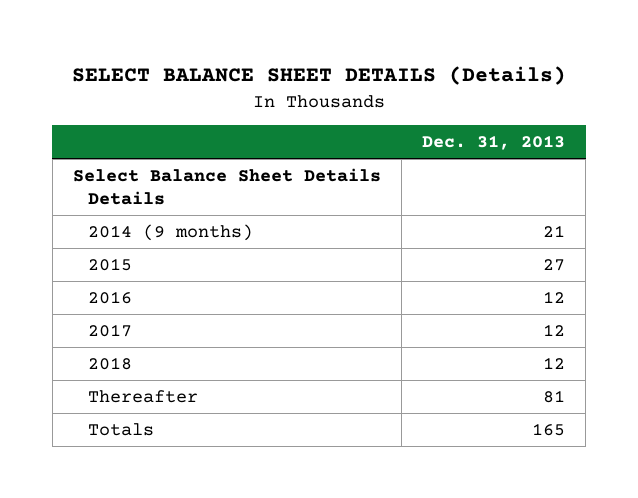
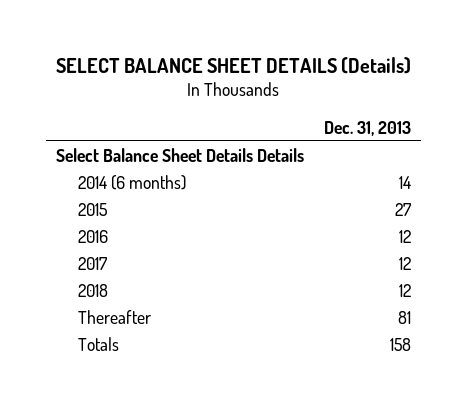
- 2014 (9 months) | 21
+ 2014 (6 months) | 14
- Totals | 165
+ Totals | 158

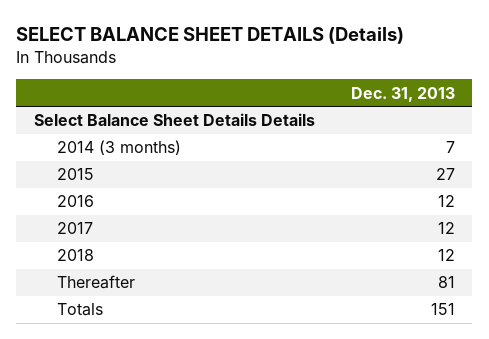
- 2014 (6 months) | 14
+ 2014 (3 months) | 7
- Totals | 158
+ Totals | 151

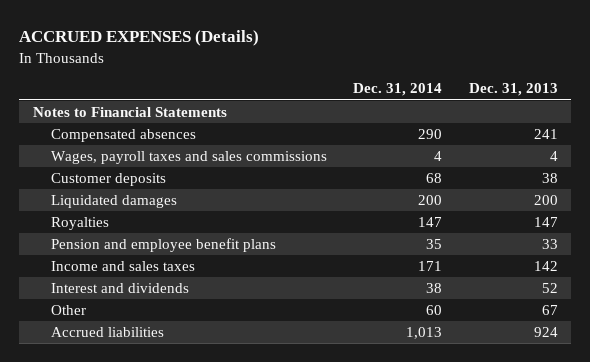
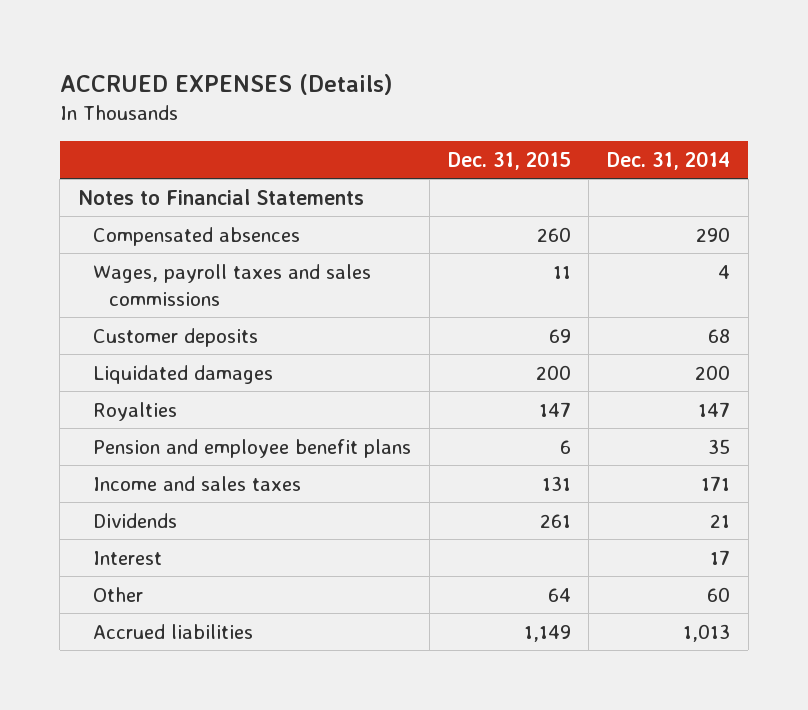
- | Dec. 31, 2014 | Dec. 31, 2013
+ | Dec. 31, 2015 | Dec. 31, 2014
- Interest and dividends | 38 | 52
+ Dividends | 261 | 21
+ Interest | | 17

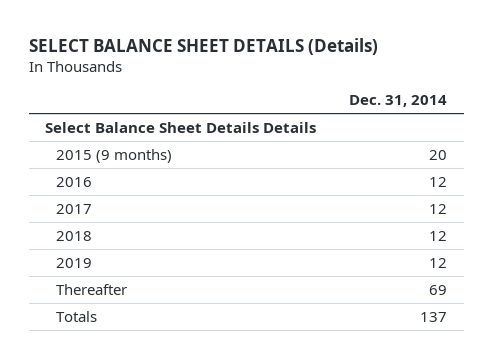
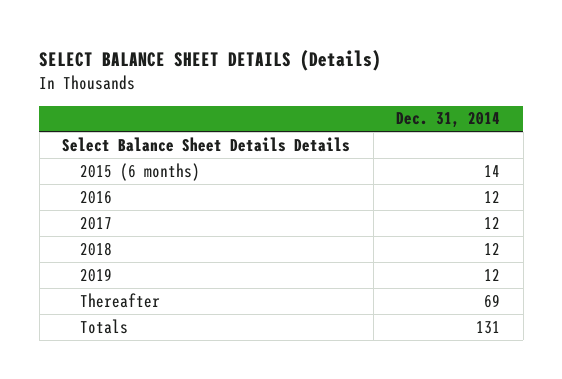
- 2015 (9 months) | 20
+ 2015 (6 months) | 14
- Totals | 137
+ Totals | 131

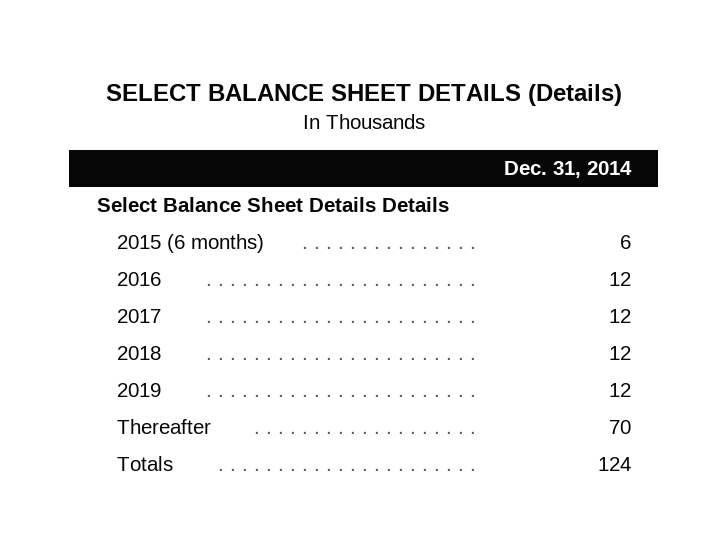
- 2015 (6 months) | 14
+ 2015 (6 months) | 6
- Thereafter | 69
- Totals | 131
+ Thereafter | 70
+ Totals | 124

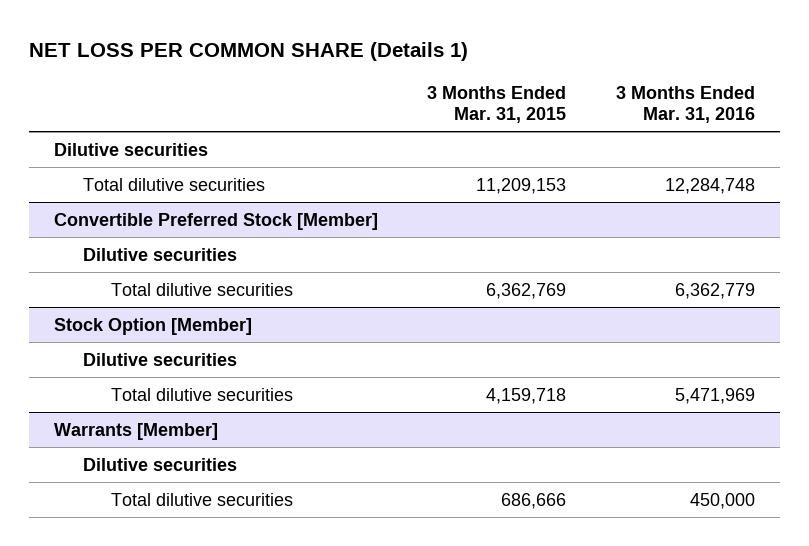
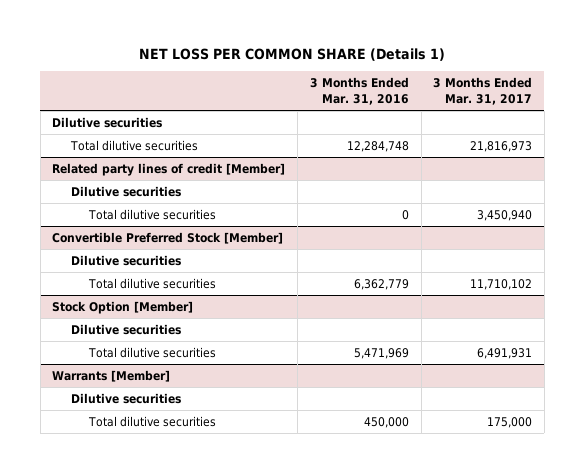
- | 3 Months Ended Mar. 31, 2015 | 3 Months Ended Mar. 31, 2016
+ | 3 Months Ended Mar. 31, 2016 | 3 Months Ended Mar. 31, 2017
+ Related party lines of credit [Member]
+ Dilutive securities
+ Total dilutive securities | 0 | 3,450,940

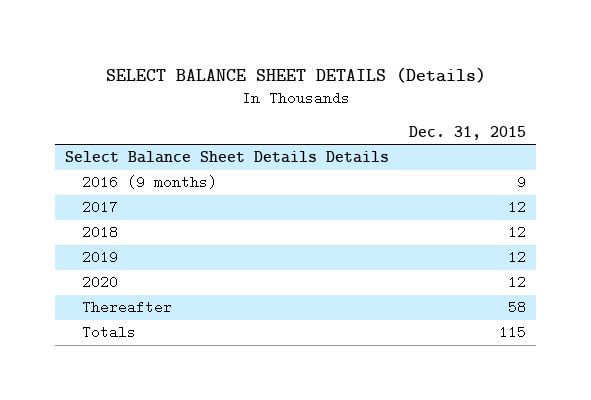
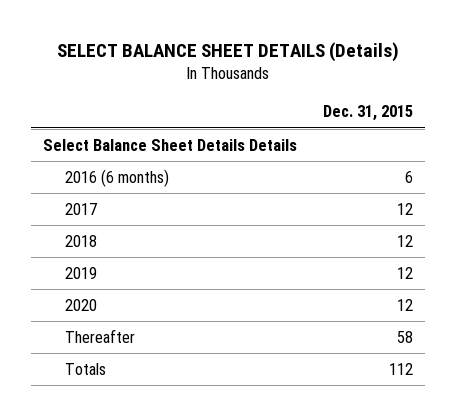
- 2016 (9 months) | 9
+ 2016 (6 months) | 6
- Totals | 115
+ Totals | 112

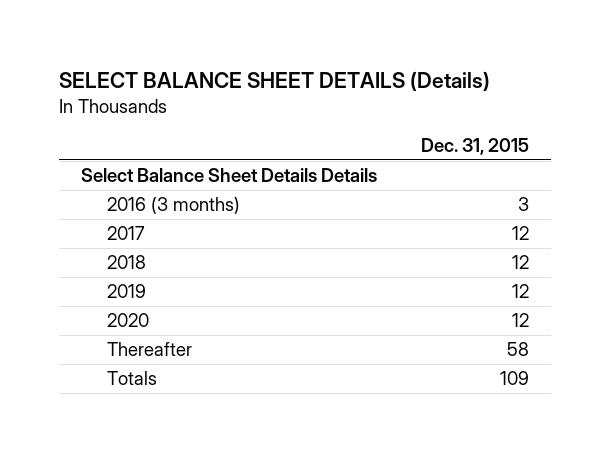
- 2016 (6 months) | 6
+ 2016 (3 months) | 3
- Totals | 112
+ Totals | 109

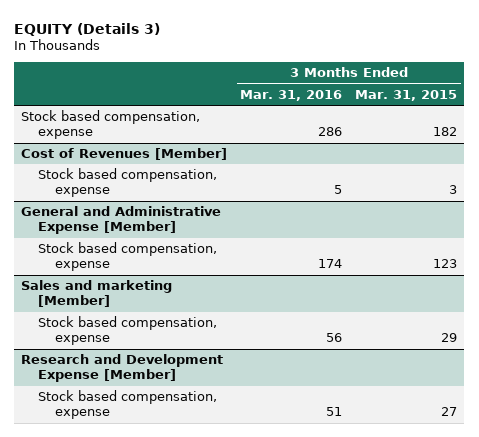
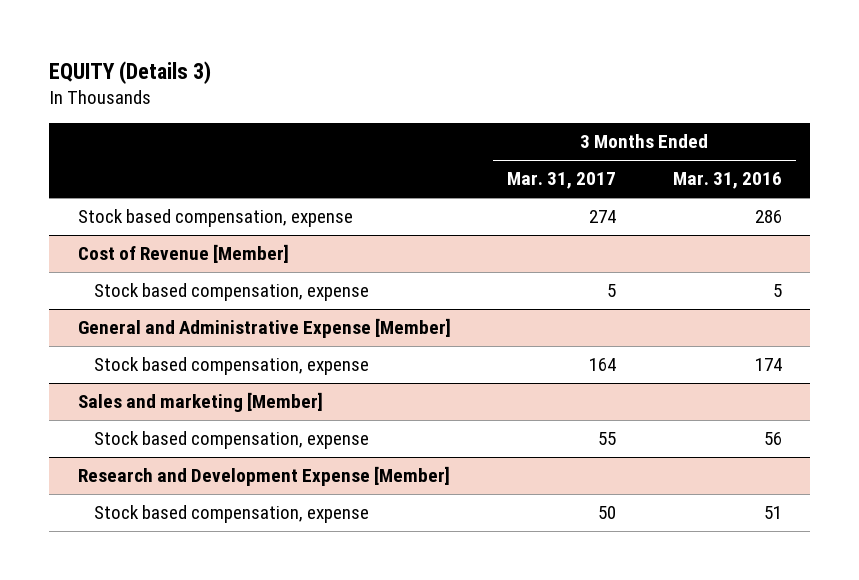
- | 3 Months Ended Mar. 31, 2016 | 3 Months Ended Mar. 31, 2015
+ | 3 Months Ended Mar. 31, 2017 | 3 Months Ended Mar. 31, 2016
- Cost of Revenues [Member]
+ Cost of Revenue [Member]

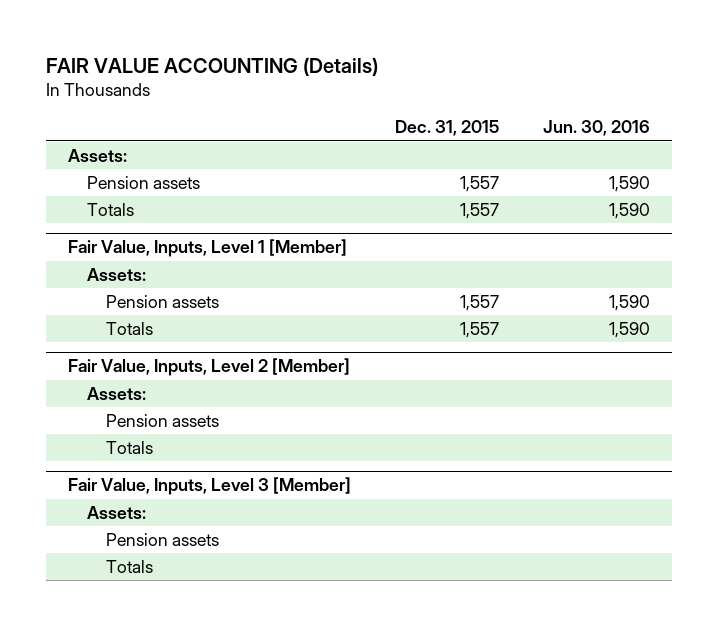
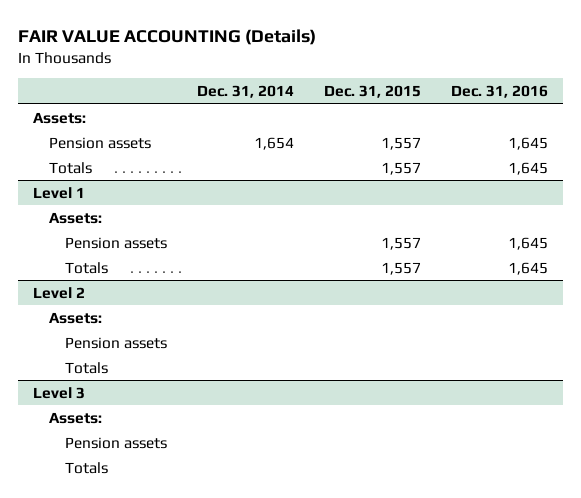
- | Dec. 31, 2015 | Jun. 30, 2016
+ | Dec. 31, 2014 | Dec. 31, 2015 | Dec. 31, 2016
- Fair Value, Inputs, Level 1 [Member]
+ Level 1
- Fair Value, Inputs, Level 2 [Member]
+ Level 2
- Fair Value, Inputs, Level 3 [Member]
+ Level 3

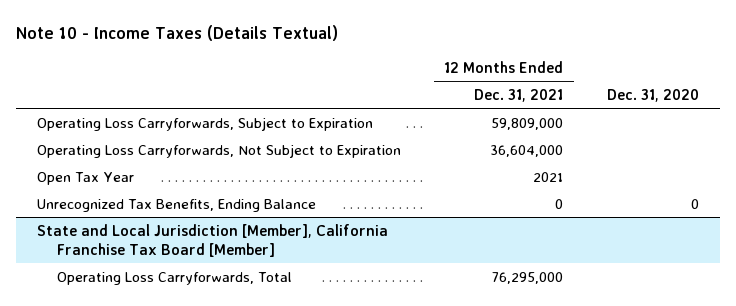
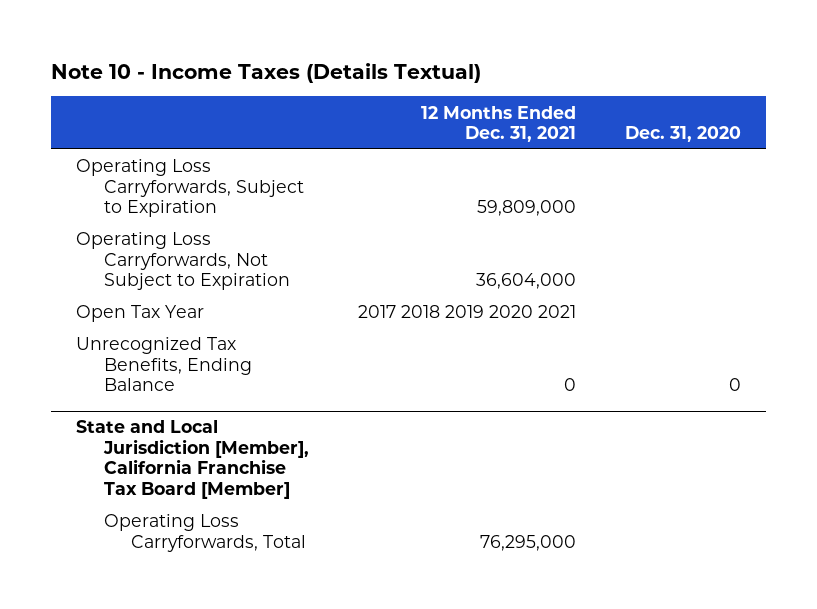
- Open Tax Year | 2021 |
+ Open Tax Year | 2017 2018 2019 2020 2021 |

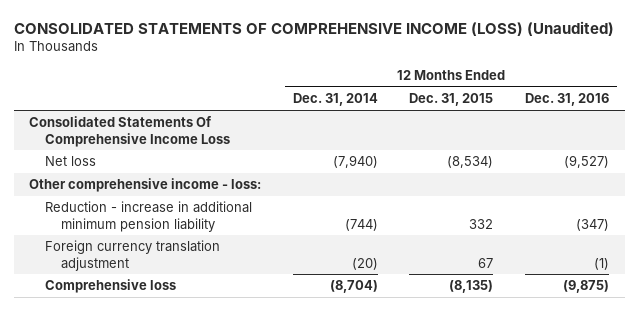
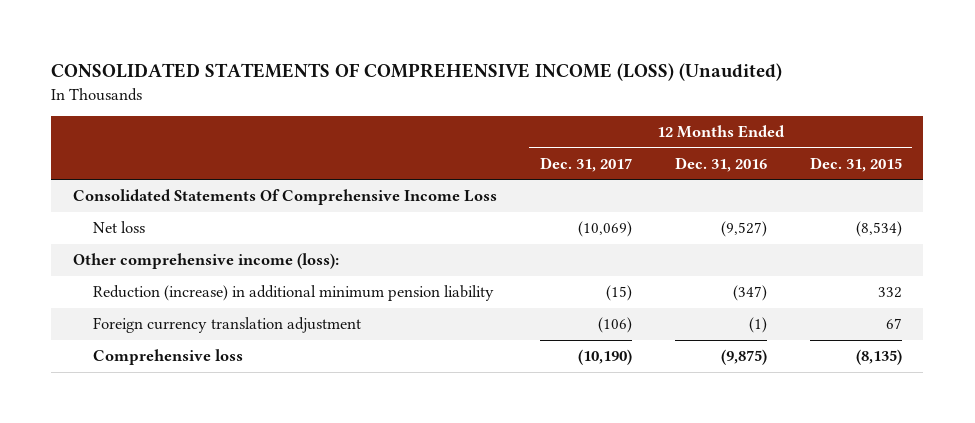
- | 12 Months Ended Dec. 31, 2014 | 12 Months Ended Dec. 31, 2015 | 12 Months Ended Dec. 31, 2016
+ | 12 Months Ended Dec. 31, 2017 | 12 Months Ended Dec. 31, 2016 | 12 Months Ended Dec. 31, 2015
- Other comprehensive income - loss:
- Reduction - increase in additional minimum pension liability | (744) | 332 | (347)
+ Other comprehensive income (loss):
+ Reduction (increase) in additional minimum pension liability | (15) | (347) | 332

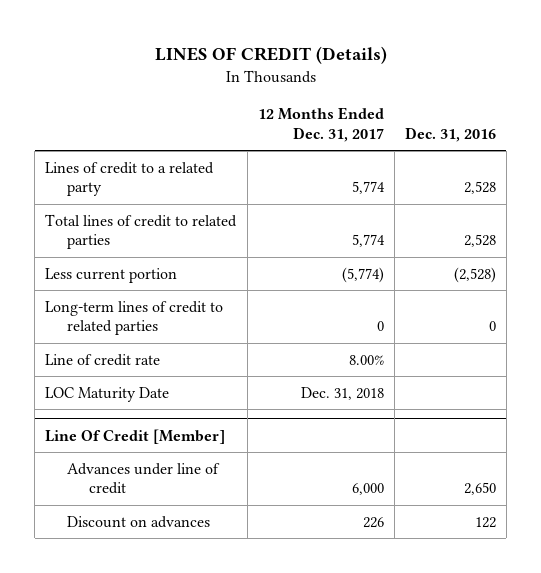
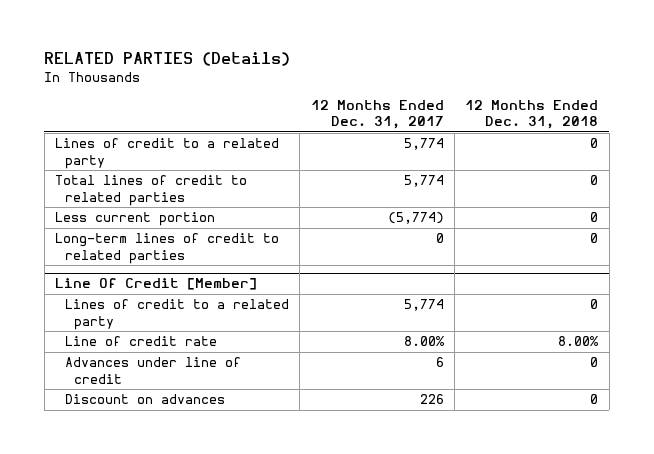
- LINES OF CREDIT (Details)
+ RELATED PARTIES (Details)
- | 12 Months Ended Dec. 31, 2017 | Dec. 31, 2016
+ | 12 Months Ended Dec. 31, 2017 | 12 Months Ended Dec. 31, 2018
- Line of credit rate | 8.00% |
- LOC Maturity Date | Dec. 31, 2018 |
@ Line Of Credit [Member]
- Advances under line of credit | 6,000 | 2,650
+ Lines of credit to a related party | 5,774 | 0
+ Line of credit rate | 8.00% | 8.00%
+ Advances under line of credit | 6 | 0

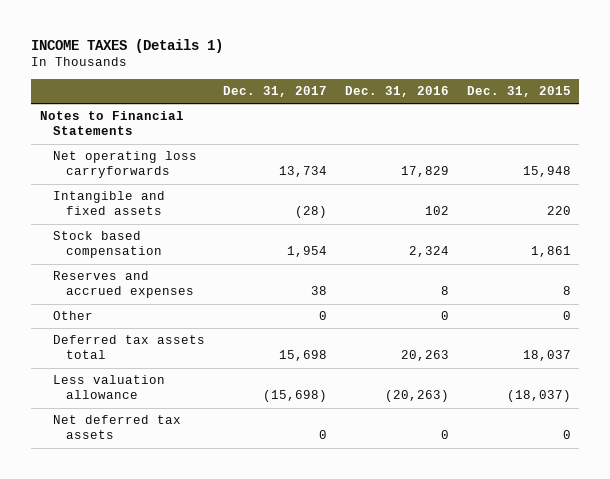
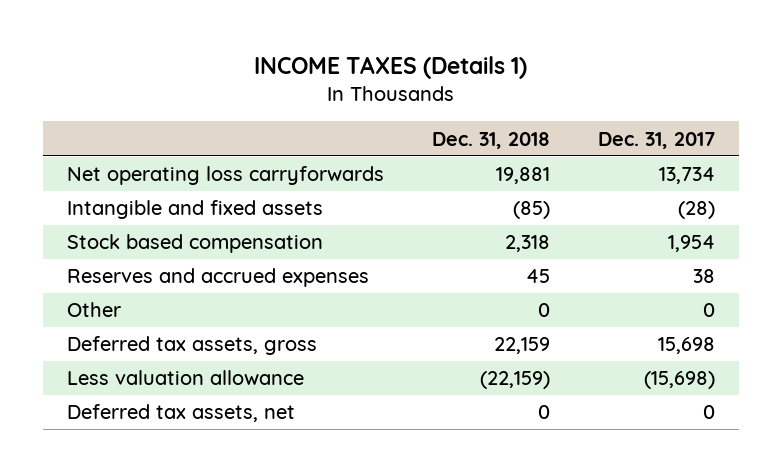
- | Dec. 31, 2017 | Dec. 31, 2016 | Dec. 31, 2015
+ | Dec. 31, 2018 | Dec. 31, 2017
- Notes to Financial Statements
- Deferred tax assets total | 15,698 | 20,263 | 18,037
+ Deferred tax assets, gross | 22,159 | 15,698
- Net deferred tax assets | 0 | 0 | 0
+ Deferred tax assets, net | 0 | 0

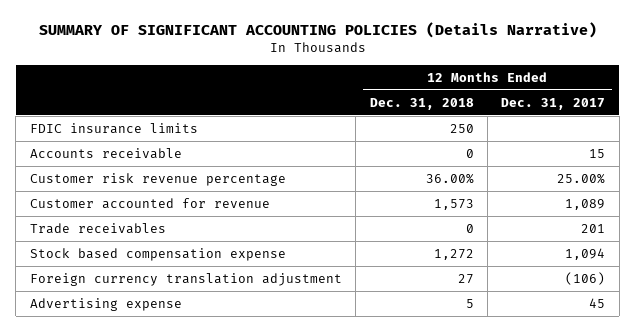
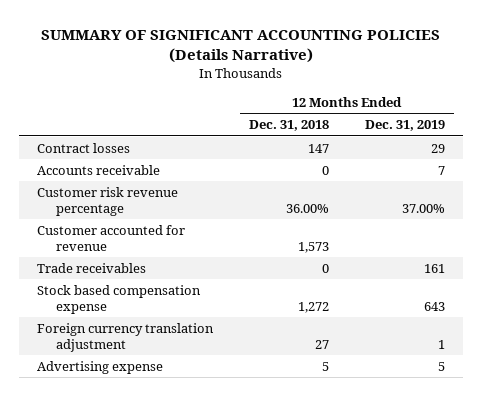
- | 12 Months Ended Dec. 31, 2018 | 12 Months Ended Dec. 31, 2017
+ | 12 Months Ended Dec. 31, 2018 | 12 Months Ended Dec. 31, 2019
- FDIC insurance limits | 250 |
+ Contract losses | 147 | 29

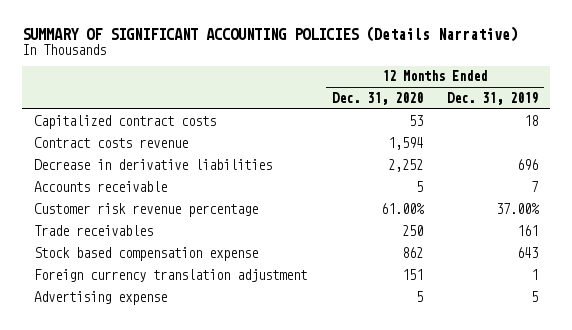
- | 12 Months Ended Dec. 31, 2018 | 12 Months Ended Dec. 31, 2019
+ | 12 Months Ended Dec. 31, 2020 | 12 Months Ended Dec. 31, 2019
- Contract losses | 147 | 29
+ Capitalized contract costs | 53 | 18
+ Contract costs revenue | 1,594 |
+ Decrease in derivative liabilities | 2,252 | 696
- Customer accounted for revenue | 1,573 |

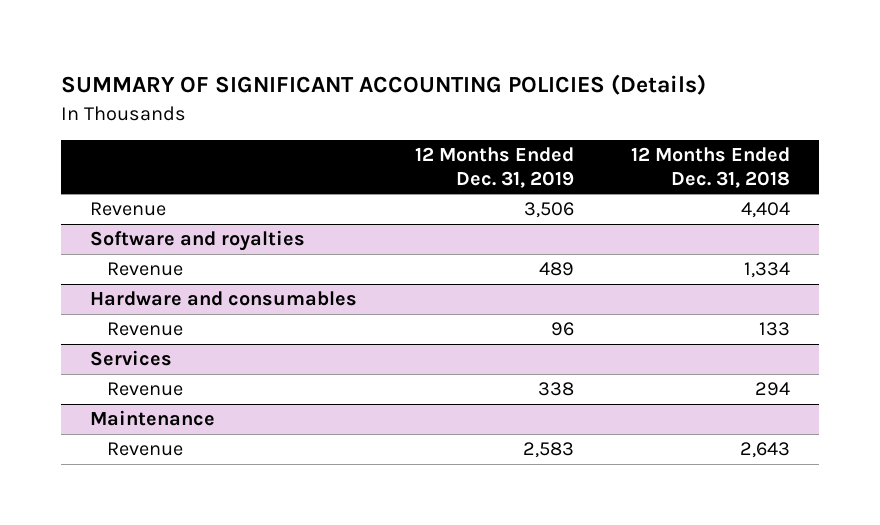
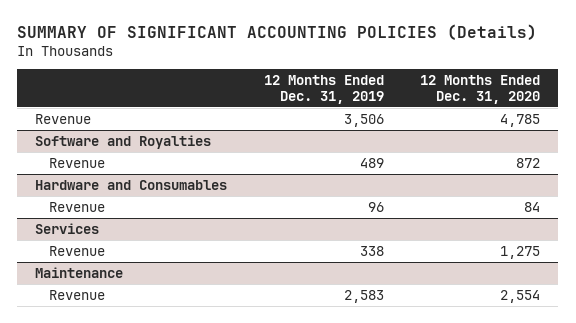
- | 12 Months Ended Dec. 31, 2019 | 12 Months Ended Dec. 31, 2018
+ | 12 Months Ended Dec. 31, 2019 | 12 Months Ended Dec. 31, 2020
- Software and royalties
+ Software and Royalties
- Hardware and consumables
+ Hardware and Consumables

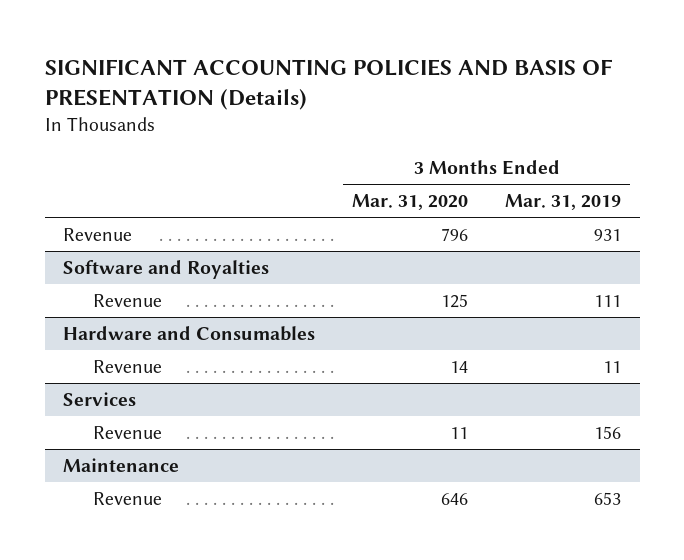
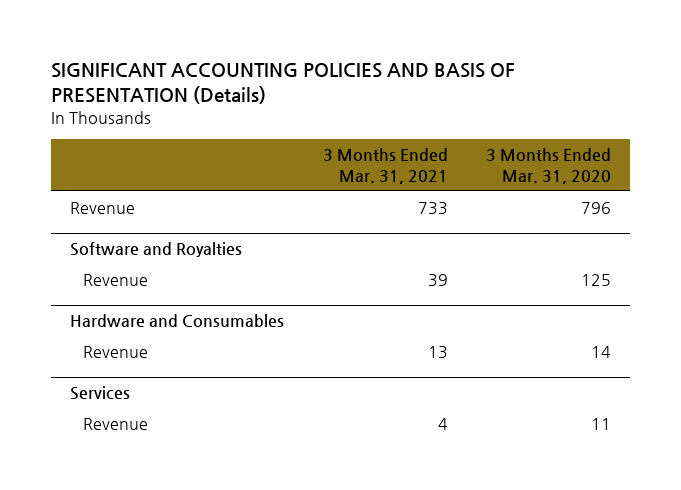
- | 3 Months Ended Mar. 31, 2020 | 3 Months Ended Mar. 31, 2019
+ | 3 Months Ended Mar. 31, 2021 | 3 Months Ended Mar. 31, 2020
- Maintenance
- Revenue | 646 | 653

